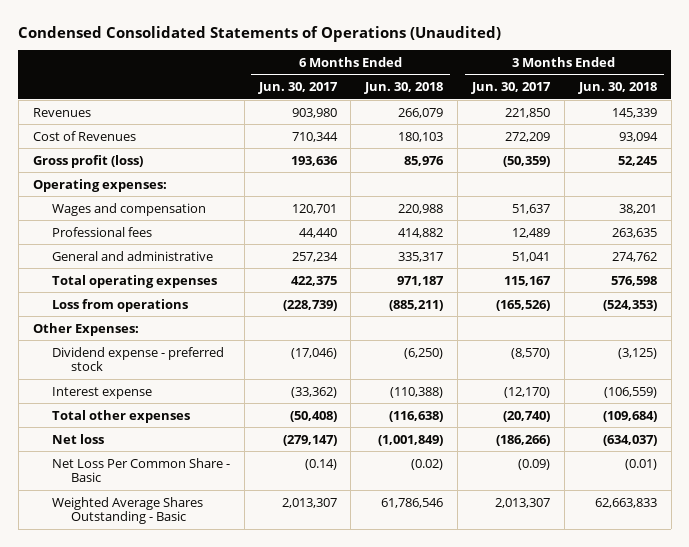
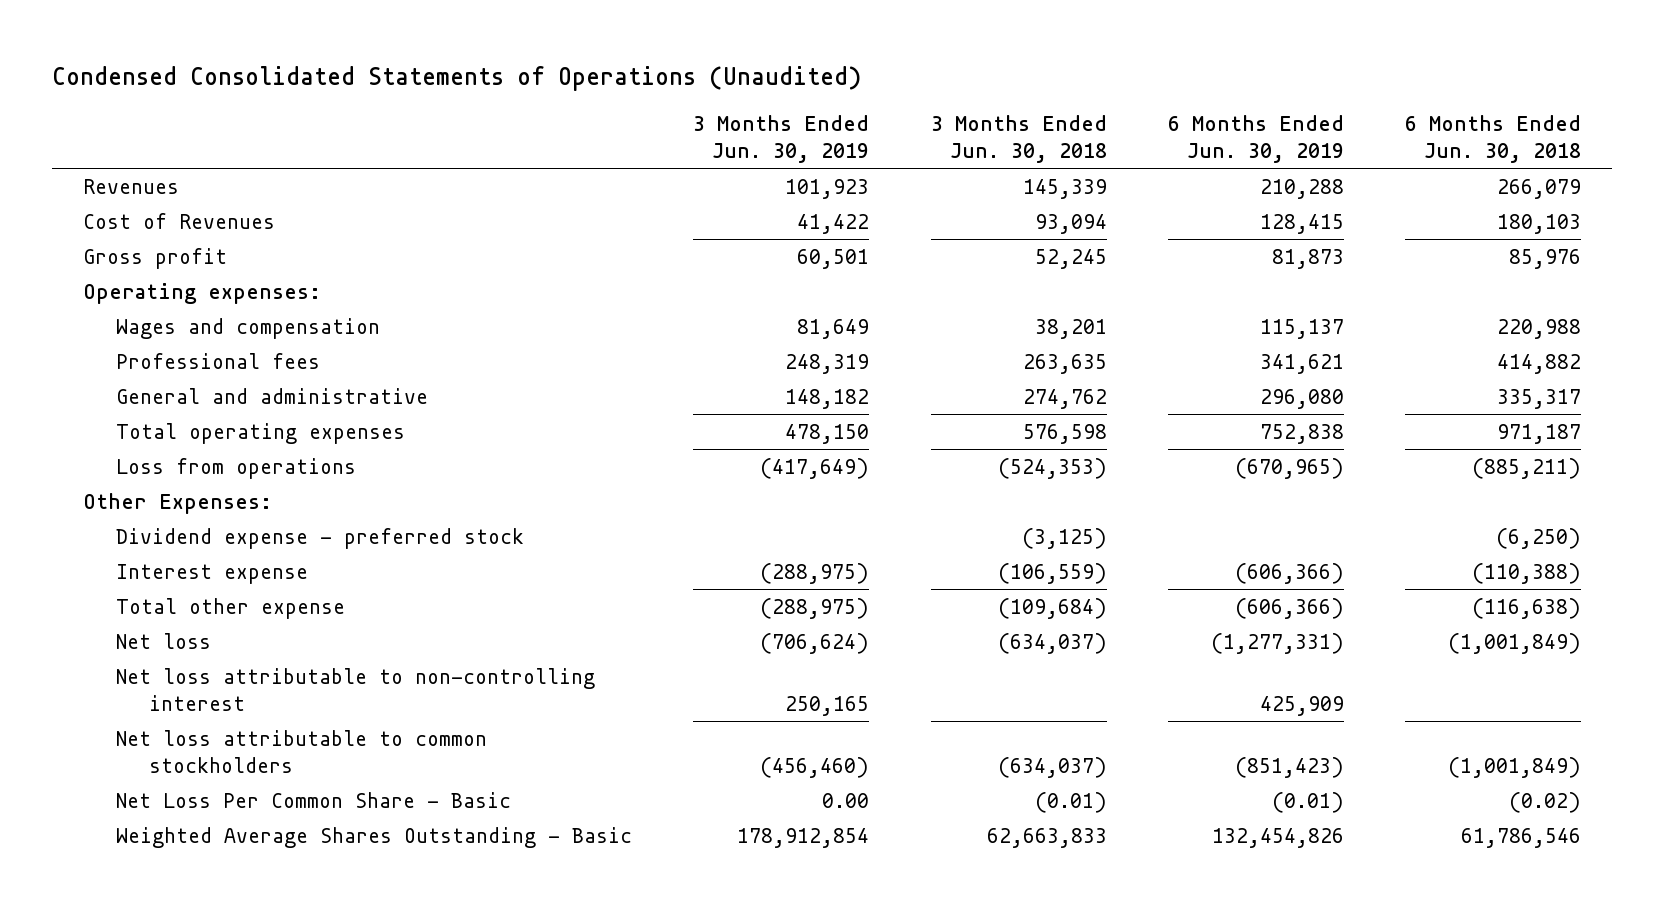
- | 6 Months Ended Jun. 30, 2017 | 6 Months Ended Jun. 30, 2018 | 3 Months Ended Jun. 30, 2017 | 3 Months Ended Jun. 30, 2018
+ | 3 Months Ended Jun. 30, 2019 | 3 Months Ended Jun. 30, 2018 | 6 Months Ended Jun. 30, 2019 | 6 Months Ended Jun. 30, 2018
- Gross profit (loss) | 193,636 | 85,976 | (50,359) | 52,245
+ Gross profit | 60,501 | 52,245 | 81,873 | 85,976
- Total other expenses | (50,408) | (116,638) | (20,740) | (109,684)
+ Total other expense | (288,975) | (109,684) | (606,366) | (116,638)
+ Net loss attributable to non-controlling interest | 250,165 | | 425,909 |
+ Net loss attributable to common stockholders | (456,460) | (634,037) | (851,423) | (1,001,849)

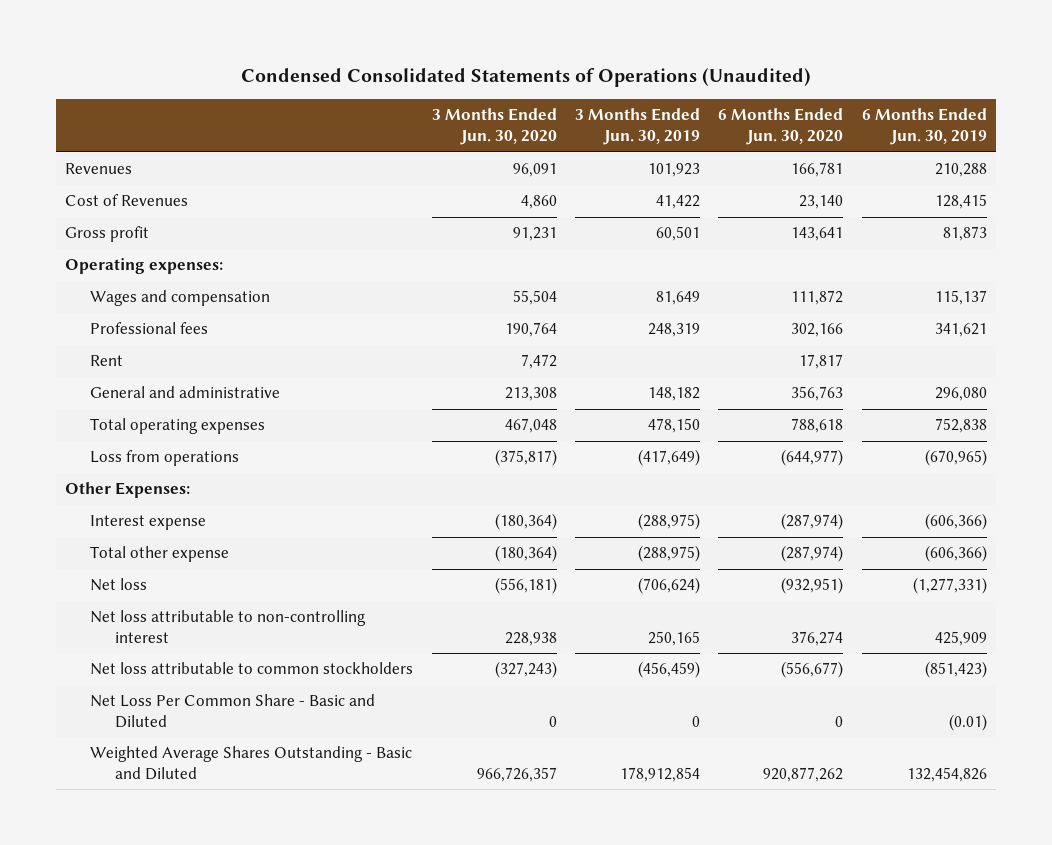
- | 3 Months Ended Jun. 30, 2019 | 3 Months Ended Jun. 30, 2018 | 6 Months Ended Jun. 30, 2019 | 6 Months Ended Jun. 30, 2018
+ | 3 Months Ended Jun. 30, 2020 | 3 Months Ended Jun. 30, 2019 | 6 Months Ended Jun. 30, 2020 | 6 Months Ended Jun. 30, 2019
+ Rent | 7,472 | | 17,817 |
- Dividend expense - preferred stock | | (3,125) | | (6,250)
- Net loss attributable to common stockholders | (456,460) | (634,037) | (851,423) | (1,001,849)
- Net Loss Per Common Share - Basic | 0.00 | (0.01) | (0.01) | (0.02)
- Weighted Average Shares Outstanding - Basic | 178,912,854 | 62,663,833 | 132,454,826 | 61,786,546
+ Net loss attributable to common stockholders | (327,243) | (456,459) | (556,677) | (851,423)
+ Net Loss Per Common Share - Basic and Diluted | 0 | 0 | 0 | (0.01)
+ Weighted Average Shares Outstanding - Basic and Diluted | 966,726,357 | 178,912,854 | 920,877,262 | 132,454,826

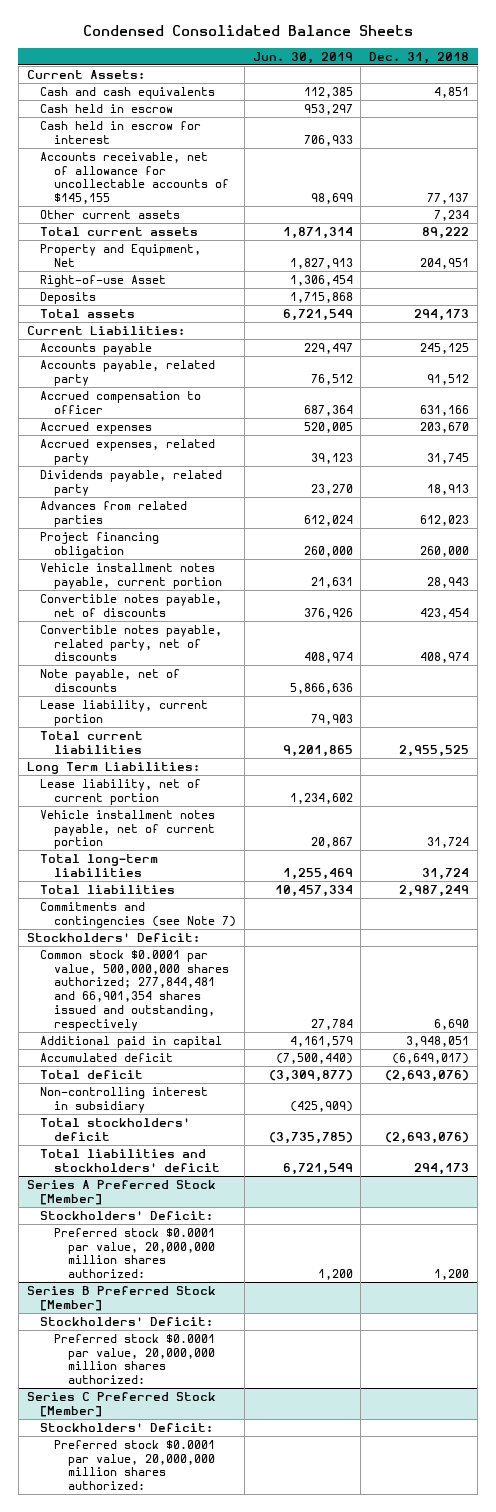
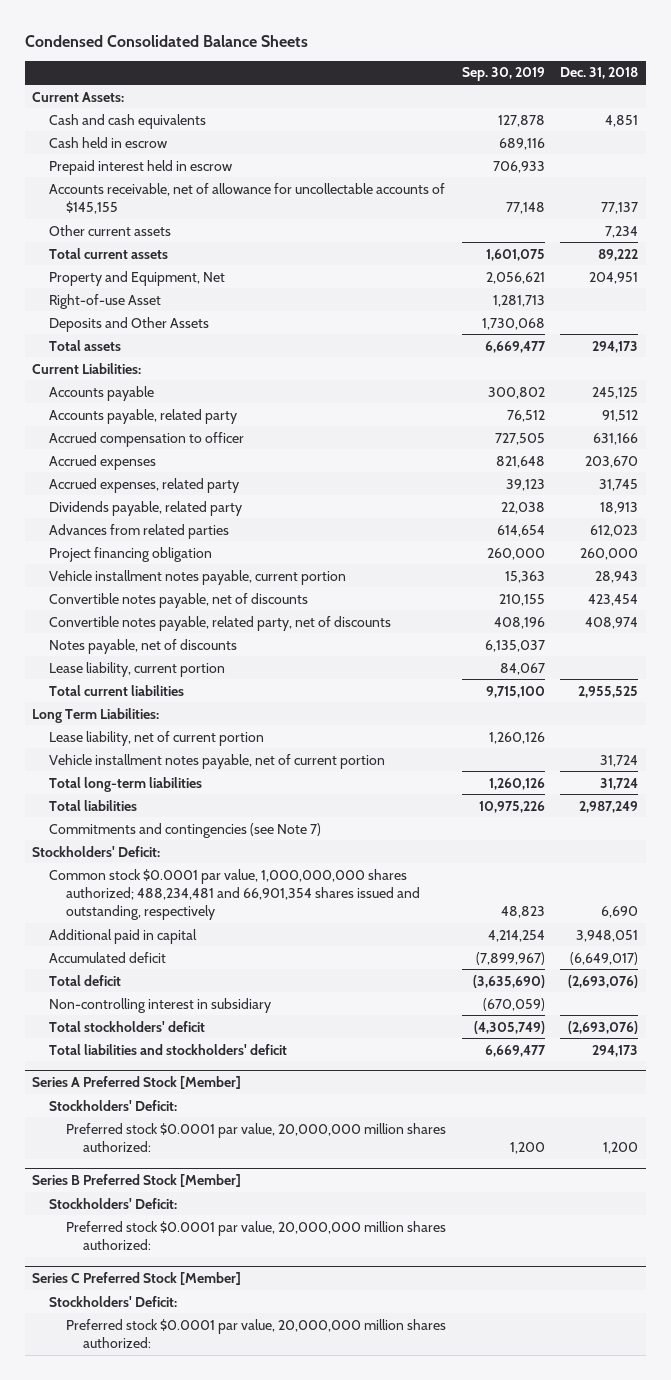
- | Jun. 30, 2019 | Dec. 31, 2018
+ | Sep. 30, 2019 | Dec. 31, 2018
- Cash held in escrow for interest | 706,933 |
+ Prepaid interest held in escrow | 706,933 |
- Deposits | 1,715,868 |
+ Deposits and Other Assets | 1,730,068 |
- Note payable, net of discounts | 5,866,636 |
+ Notes payable, net of discounts | 6,135,037 |
- Common stock $0.0001 par value, 500,000,000 shares authorized; 277,844,481 and 66,901,354 shares issued and outstanding, respectively | 27,784 | 6,690
+ Common stock $0.0001 par value, 1,000,000,000 shares authorized; 488,234,481 and 66,901,354 shares issued and outstanding, respectively | 48,823 | 6,690

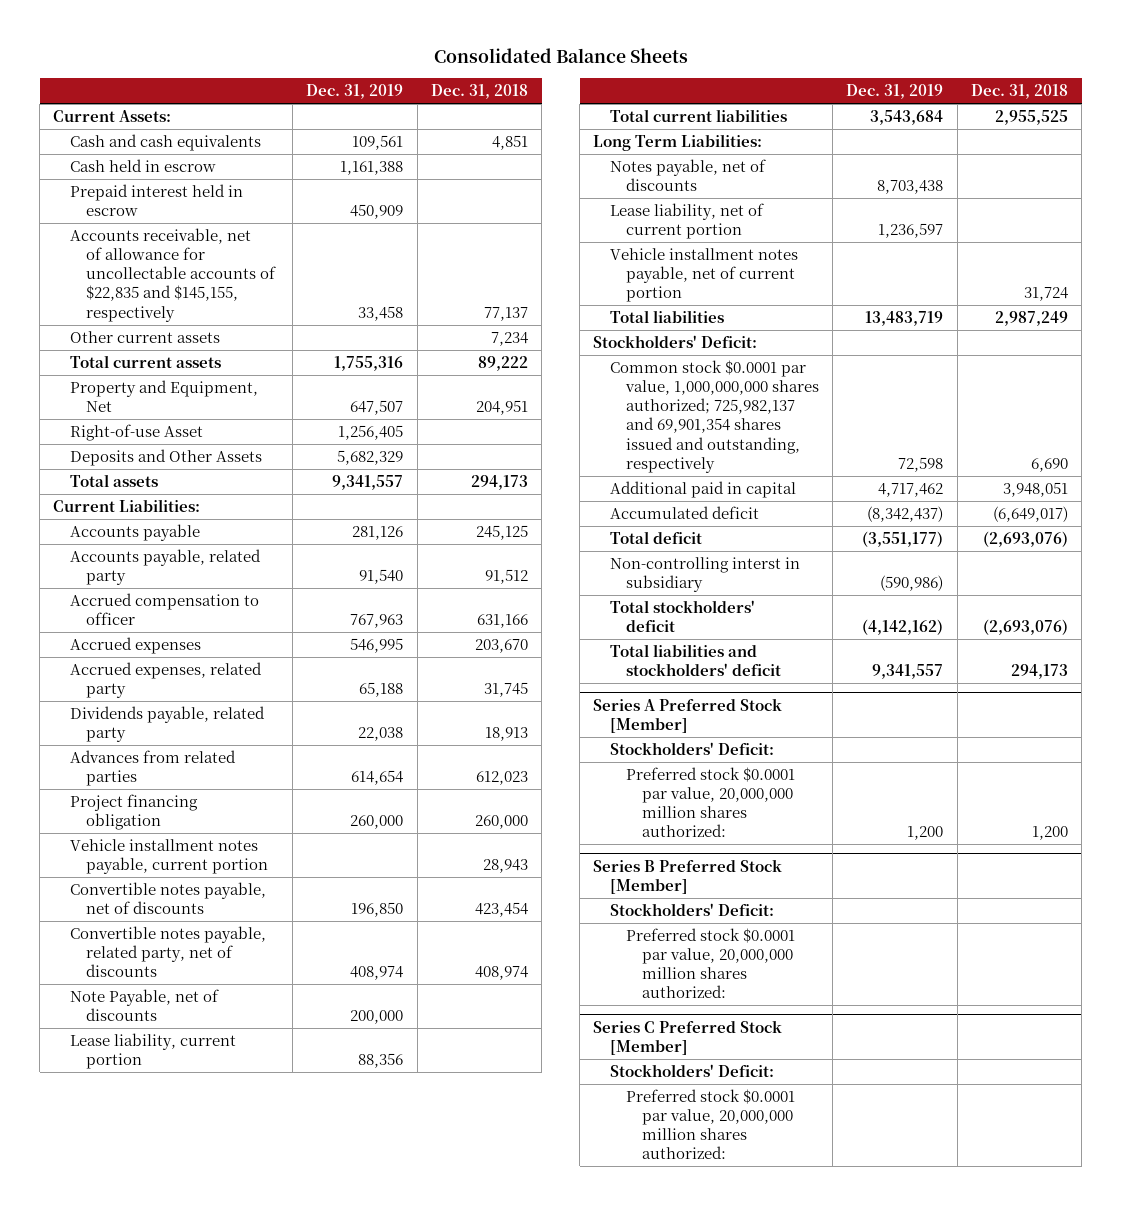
- Condensed Consolidated Balance Sheets
+ Consolidated Balance Sheets
- | Sep. 30, 2019 | Dec. 31, 2018
+ | Dec. 31, 2019 | Dec. 31, 2018
- Accounts receivable, net of allowance for uncollectable accounts of $145,155 | 77,148 | 77,137
+ Accounts receivable, net of allowance for uncollectable accounts of $22,835 and $145,155, respectively | 33,458 | 77,137
+ Note Payable, net of discounts | 200,000 |
moved down: Notes payable, net of discounts | 8,703,438 |
- Total long-term liabilities | 1,260,126 | 31,724
- Commitments and contingencies (see Note 7)
- Common stock $0.0001 par value, 1,000,000,000 shares authorized; 488,234,481 and 66,901,354 shares issued and outstanding, respectively | 48,823 | 6,690
+ Common stock $0.0001 par value, 1,000,000,000 shares authorized; 725,982,137 and 69,901,354 shares issued and outstanding, respectively | 72,598 | 6,690
- Non-controlling interest in subsidiary | (670,059) |
+ Non-controlling interst in subsidiary | (590,986) |

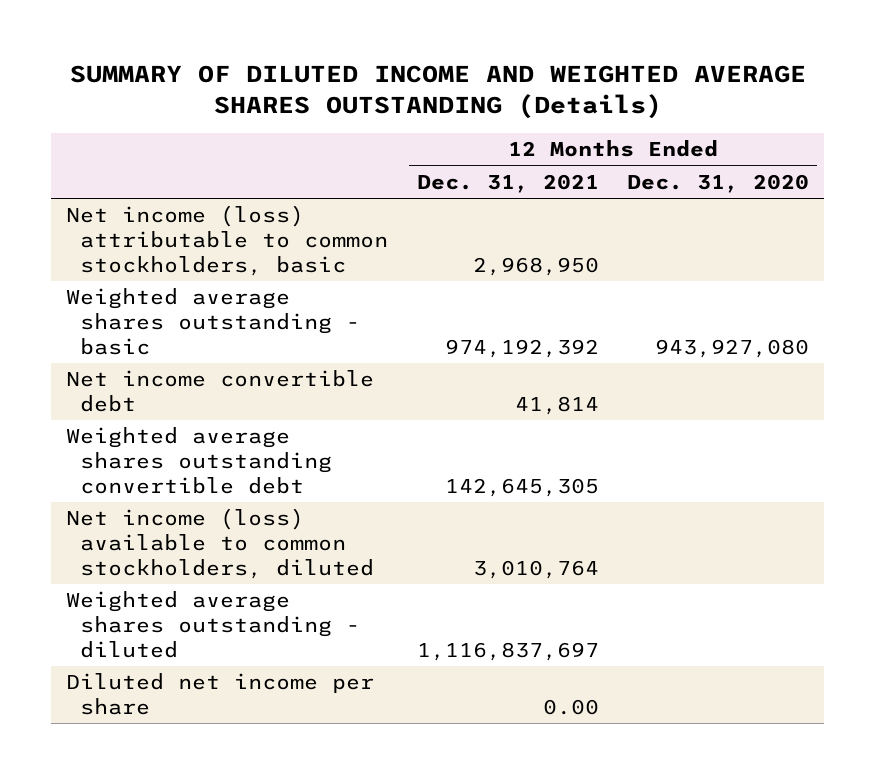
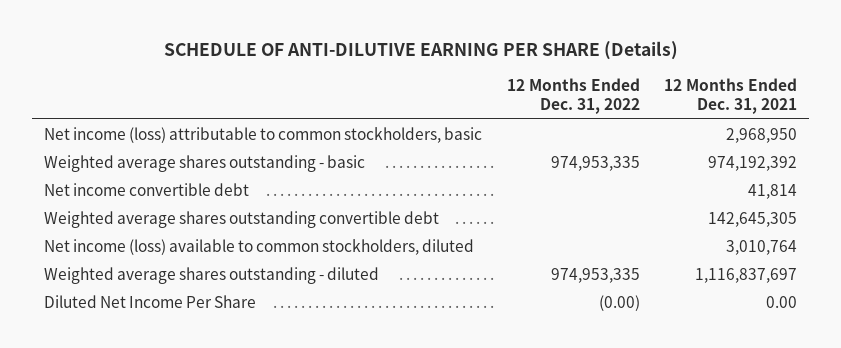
- SUMMARY OF DILUTED INCOME AND WEIGHTED AVERAGE SHARES OUTSTANDING (Details)
+ SCHEDULE OF ANTI-DILUTIVE EARNING PER SHARE (Details)
- | 12 Months Ended Dec. 31, 2021 | 12 Months Ended Dec. 31, 2020
+ | 12 Months Ended Dec. 31, 2022 | 12 Months Ended Dec. 31, 2021
- Diluted net income per share | 0.00 |
+ Diluted Net Income Per Share | (0.00) | 0.00

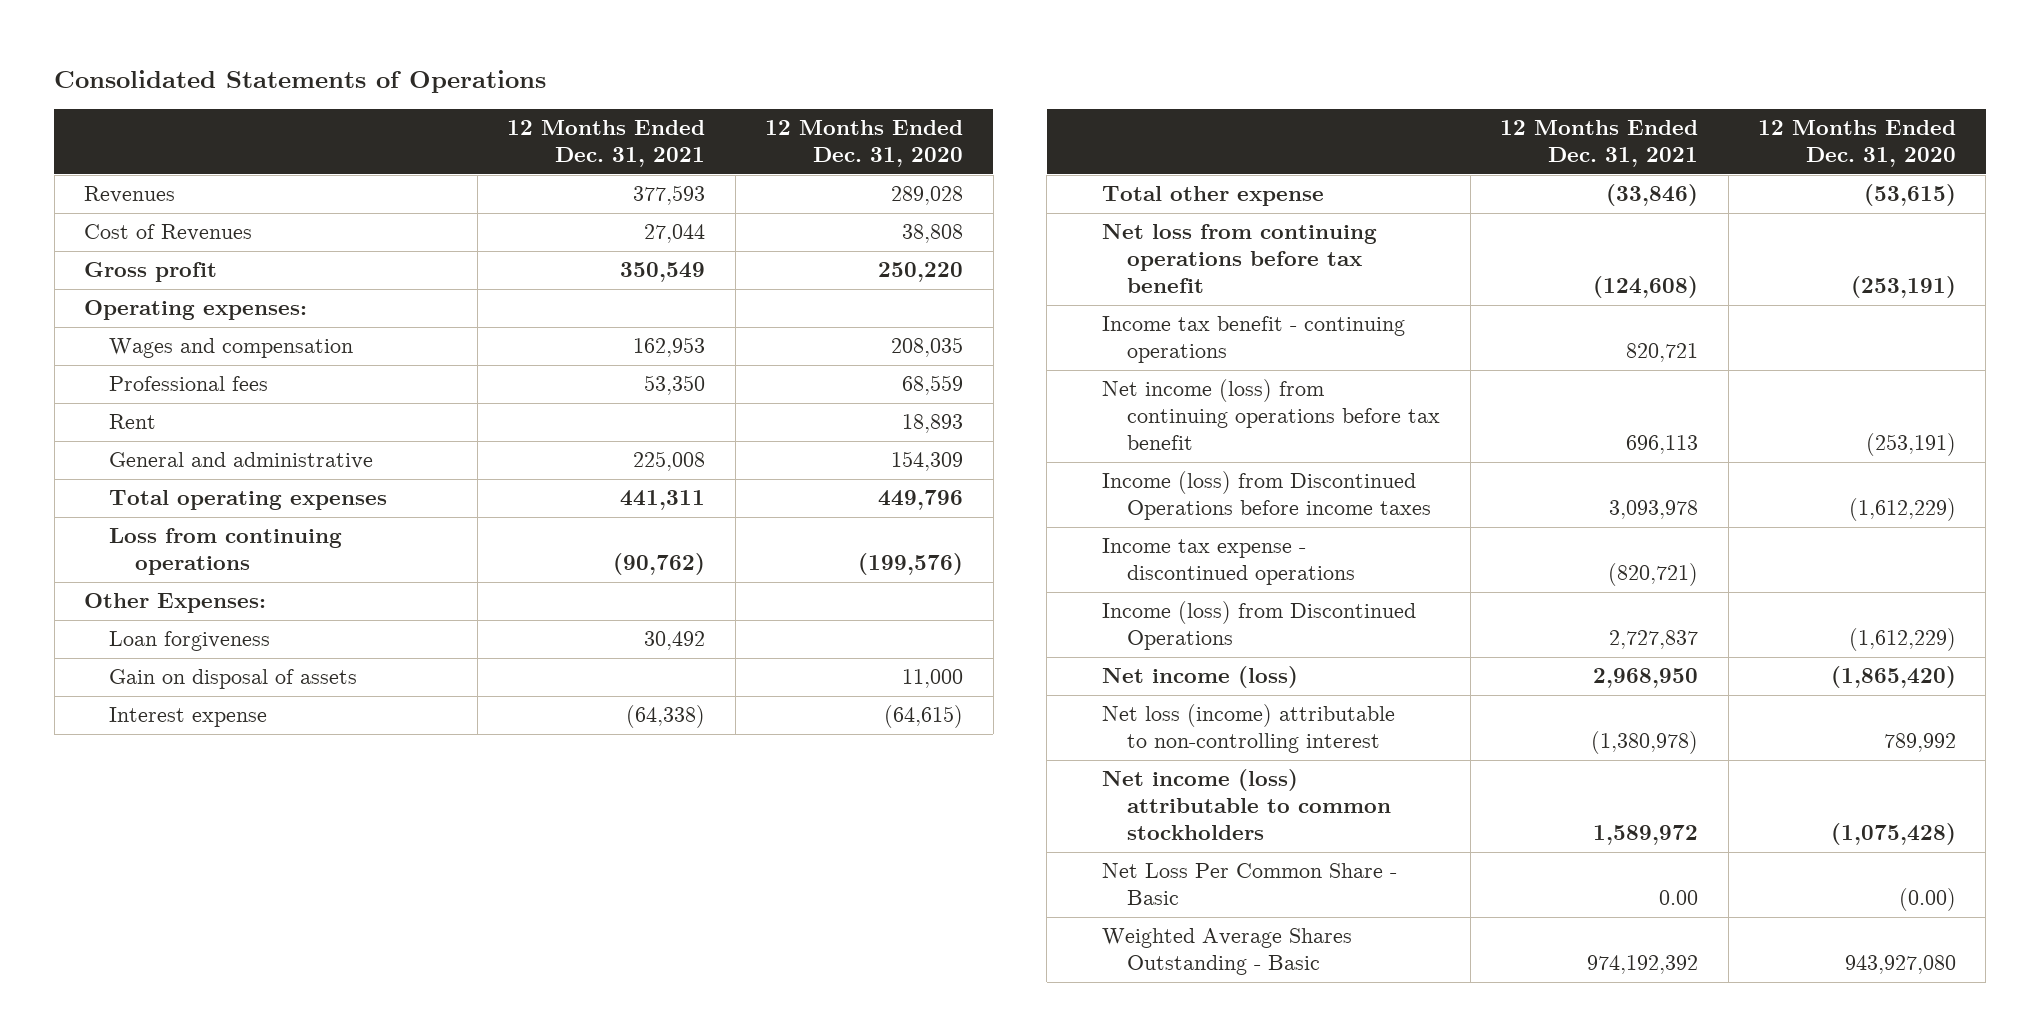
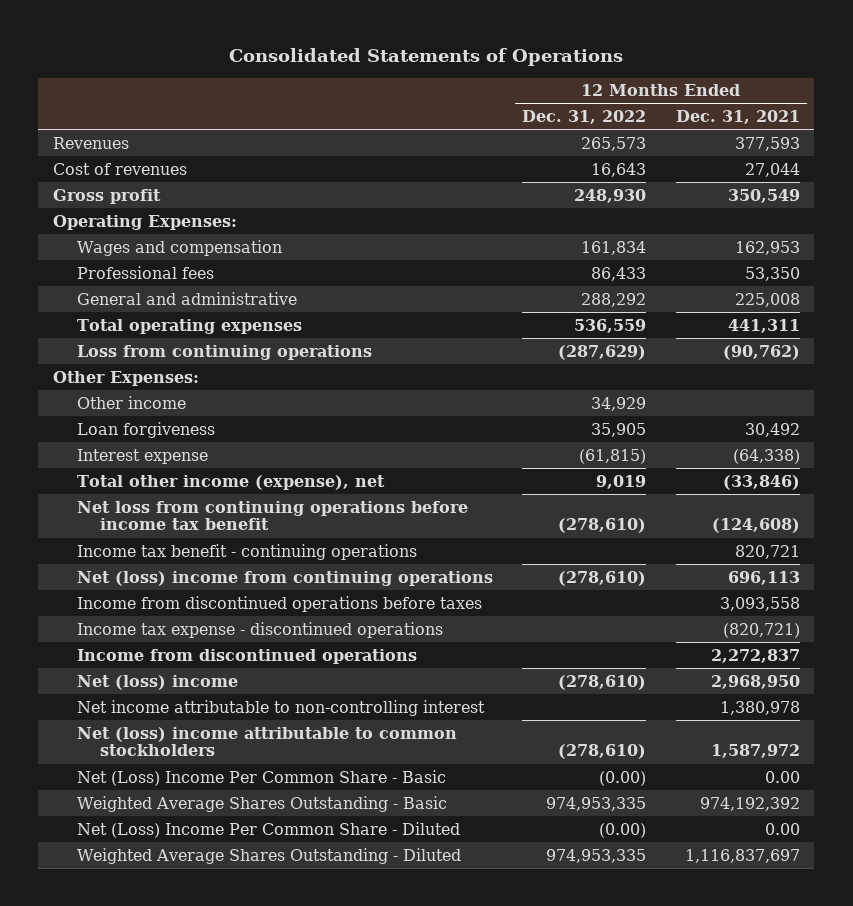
- | 12 Months Ended Dec. 31, 2021 | 12 Months Ended Dec. 31, 2020
+ | 12 Months Ended Dec. 31, 2022 | 12 Months Ended Dec. 31, 2021
- Cost of Revenues | 27,044 | 38,808
+ Cost of revenues | 16,643 | 27,044
- Operating expenses:
+ Operating Expenses:
- Rent | | 18,893
+ Other income | 34,929 |
- Gain on disposal of assets | | 11,000
- Total other expense | (33,846) | (53,615)
- Net loss from continuing operations before tax benefit | (124,608) | (253,191)
+ Total other income (expense), net | 9,019 | (33,846)
+ Net loss from continuing operations before income tax benefit | (278,610) | (124,608)
- Net income (loss) from continuing operations before tax benefit | 696,113 | (253,191)
- Income (loss) from Discontinued Operations before income taxes | 3,093,978 | (1,612,229)
+ Net (loss) income from continuing operations | (278,610) | 696,113
+ Income from discontinued operations before taxes | | 3,093,558
- Income (loss) from Discontinued Operations | 2,727,837 | (1,612,229)
- Net income (loss) | 2,968,950 | (1,865,420)
- Net loss (income) attributable to non-controlling interest | (1,380,978) | 789,992
- Net income (loss) attributable to common stockholders | 1,589,972 | (1,075,428)
- Net Loss Per Common Share - Basic | 0.00 | (0.00)
+ Income from discontinued operations | | 2,272,837
+ Net (loss) income | (278,610) | 2,968,950
+ Net income attributable to non-controlling interest | | 1,380,978
+ Net (loss) income attributable to common stockholders | (278,610) | 1,587,972
+ Net (Loss) Income Per Common Share - Basic | (0.00) | 0.00
+ Net (Loss) Income Per Common Share - Diluted | (0.00) | 0.00
+ Weighted Average Shares Outstanding - Diluted | 974,953,335 | 1,116,837,697

